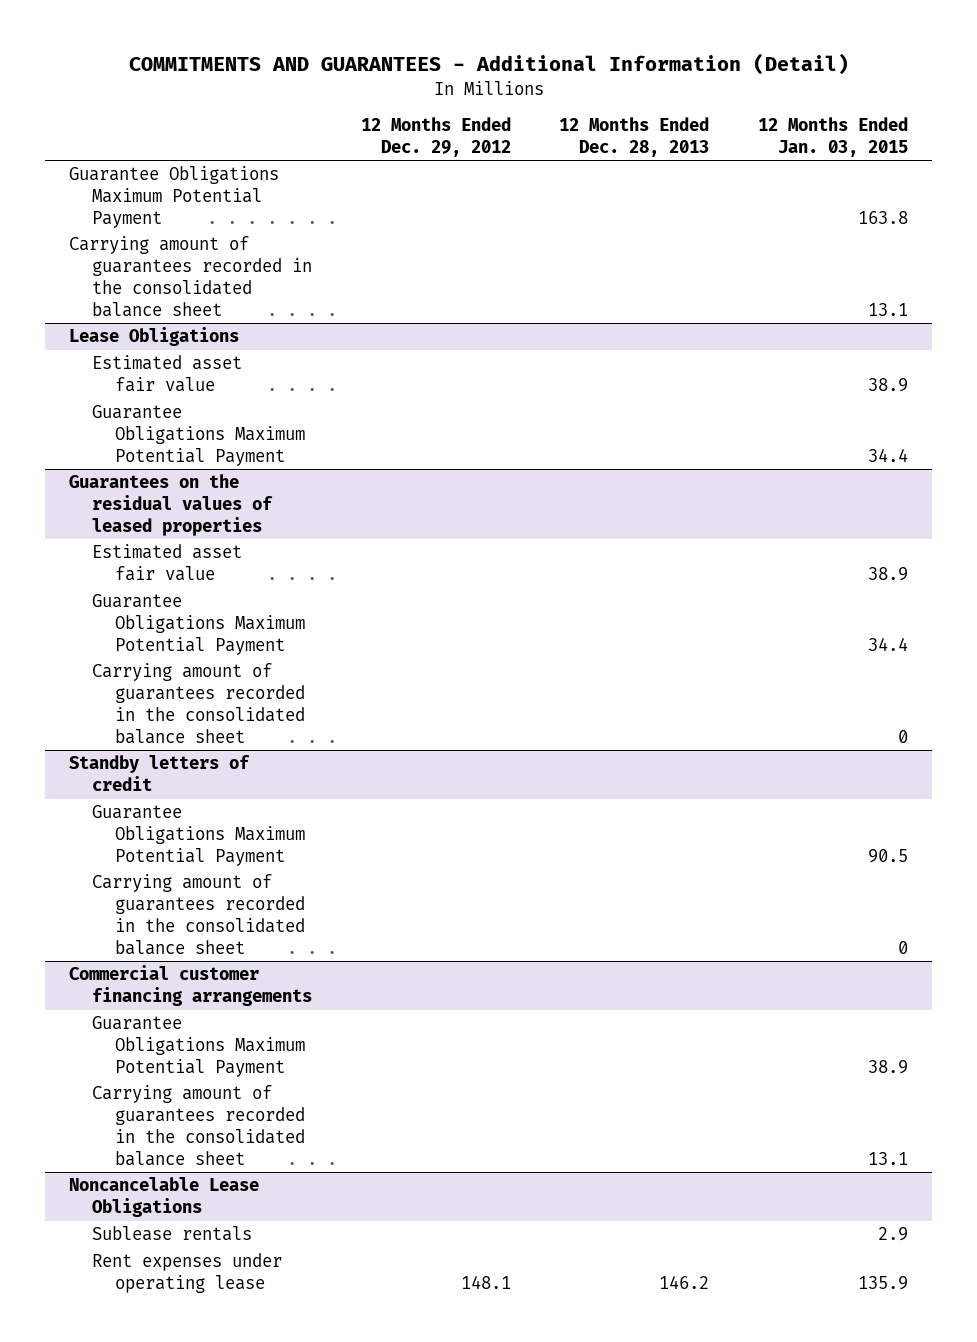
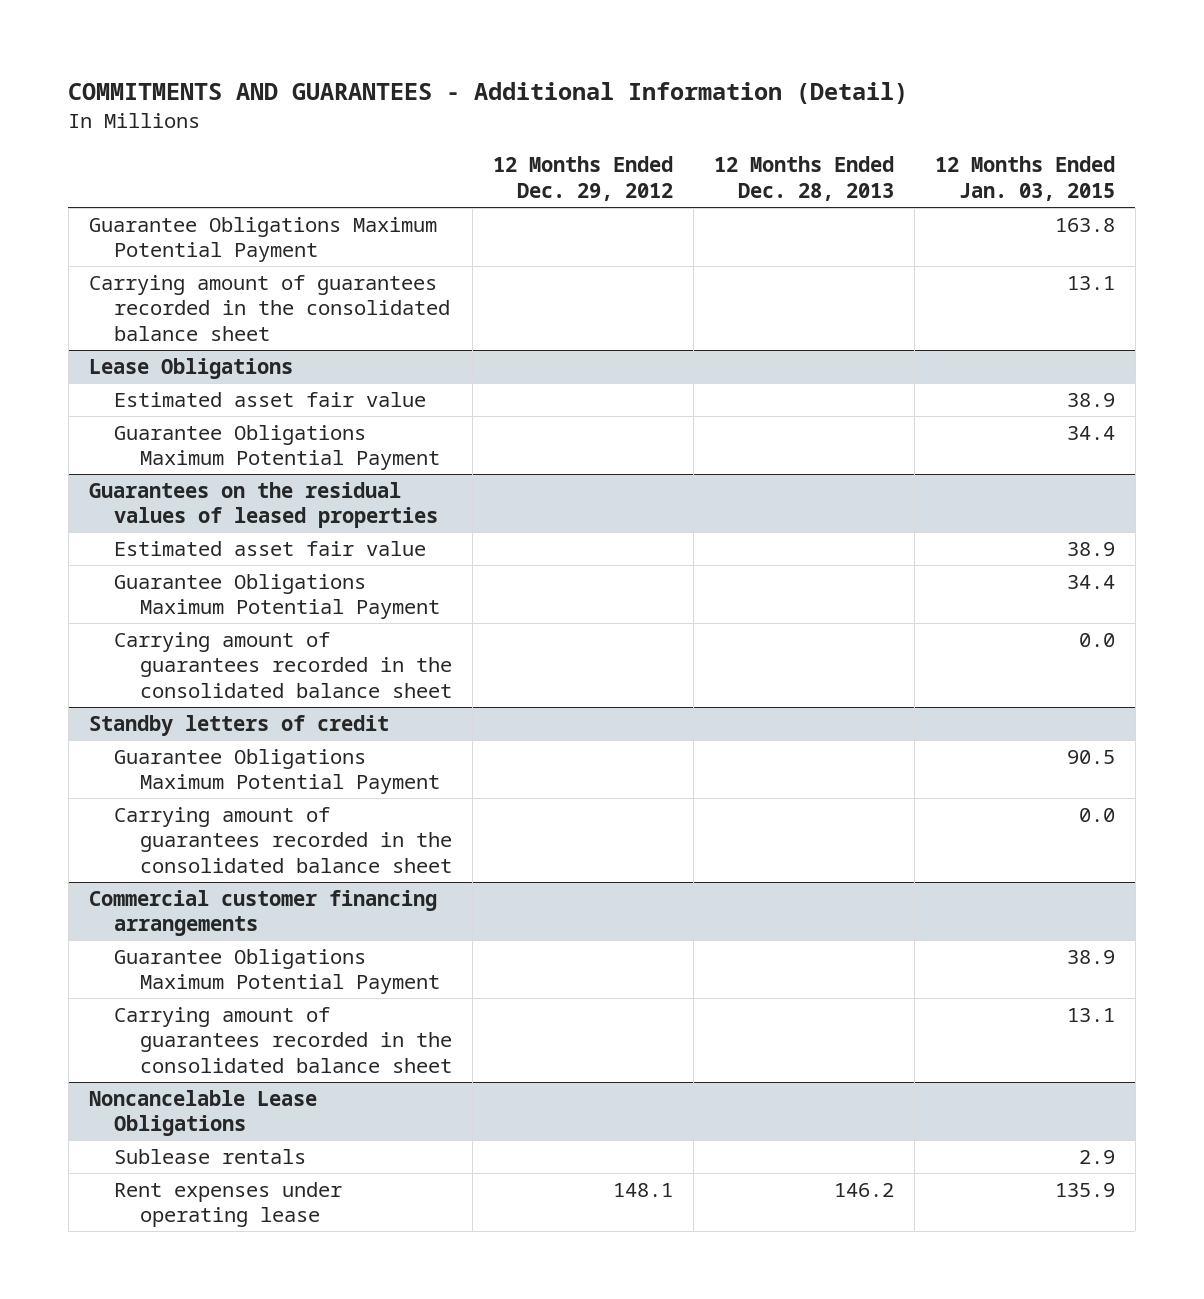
@ Guarantees on the residual values of leased properties
- Carrying amount of guarantees recorded in the consolidated balance sheet | | | 0
+ Carrying amount of guarantees recorded in the consolidated balance sheet | | | 0.0
@ Standby letters of credit
- Carrying amount of guarantees recorded in the consolidated balance sheet | | | 0
+ Carrying amount of guarantees recorded in the consolidated balance sheet | | | 0.0

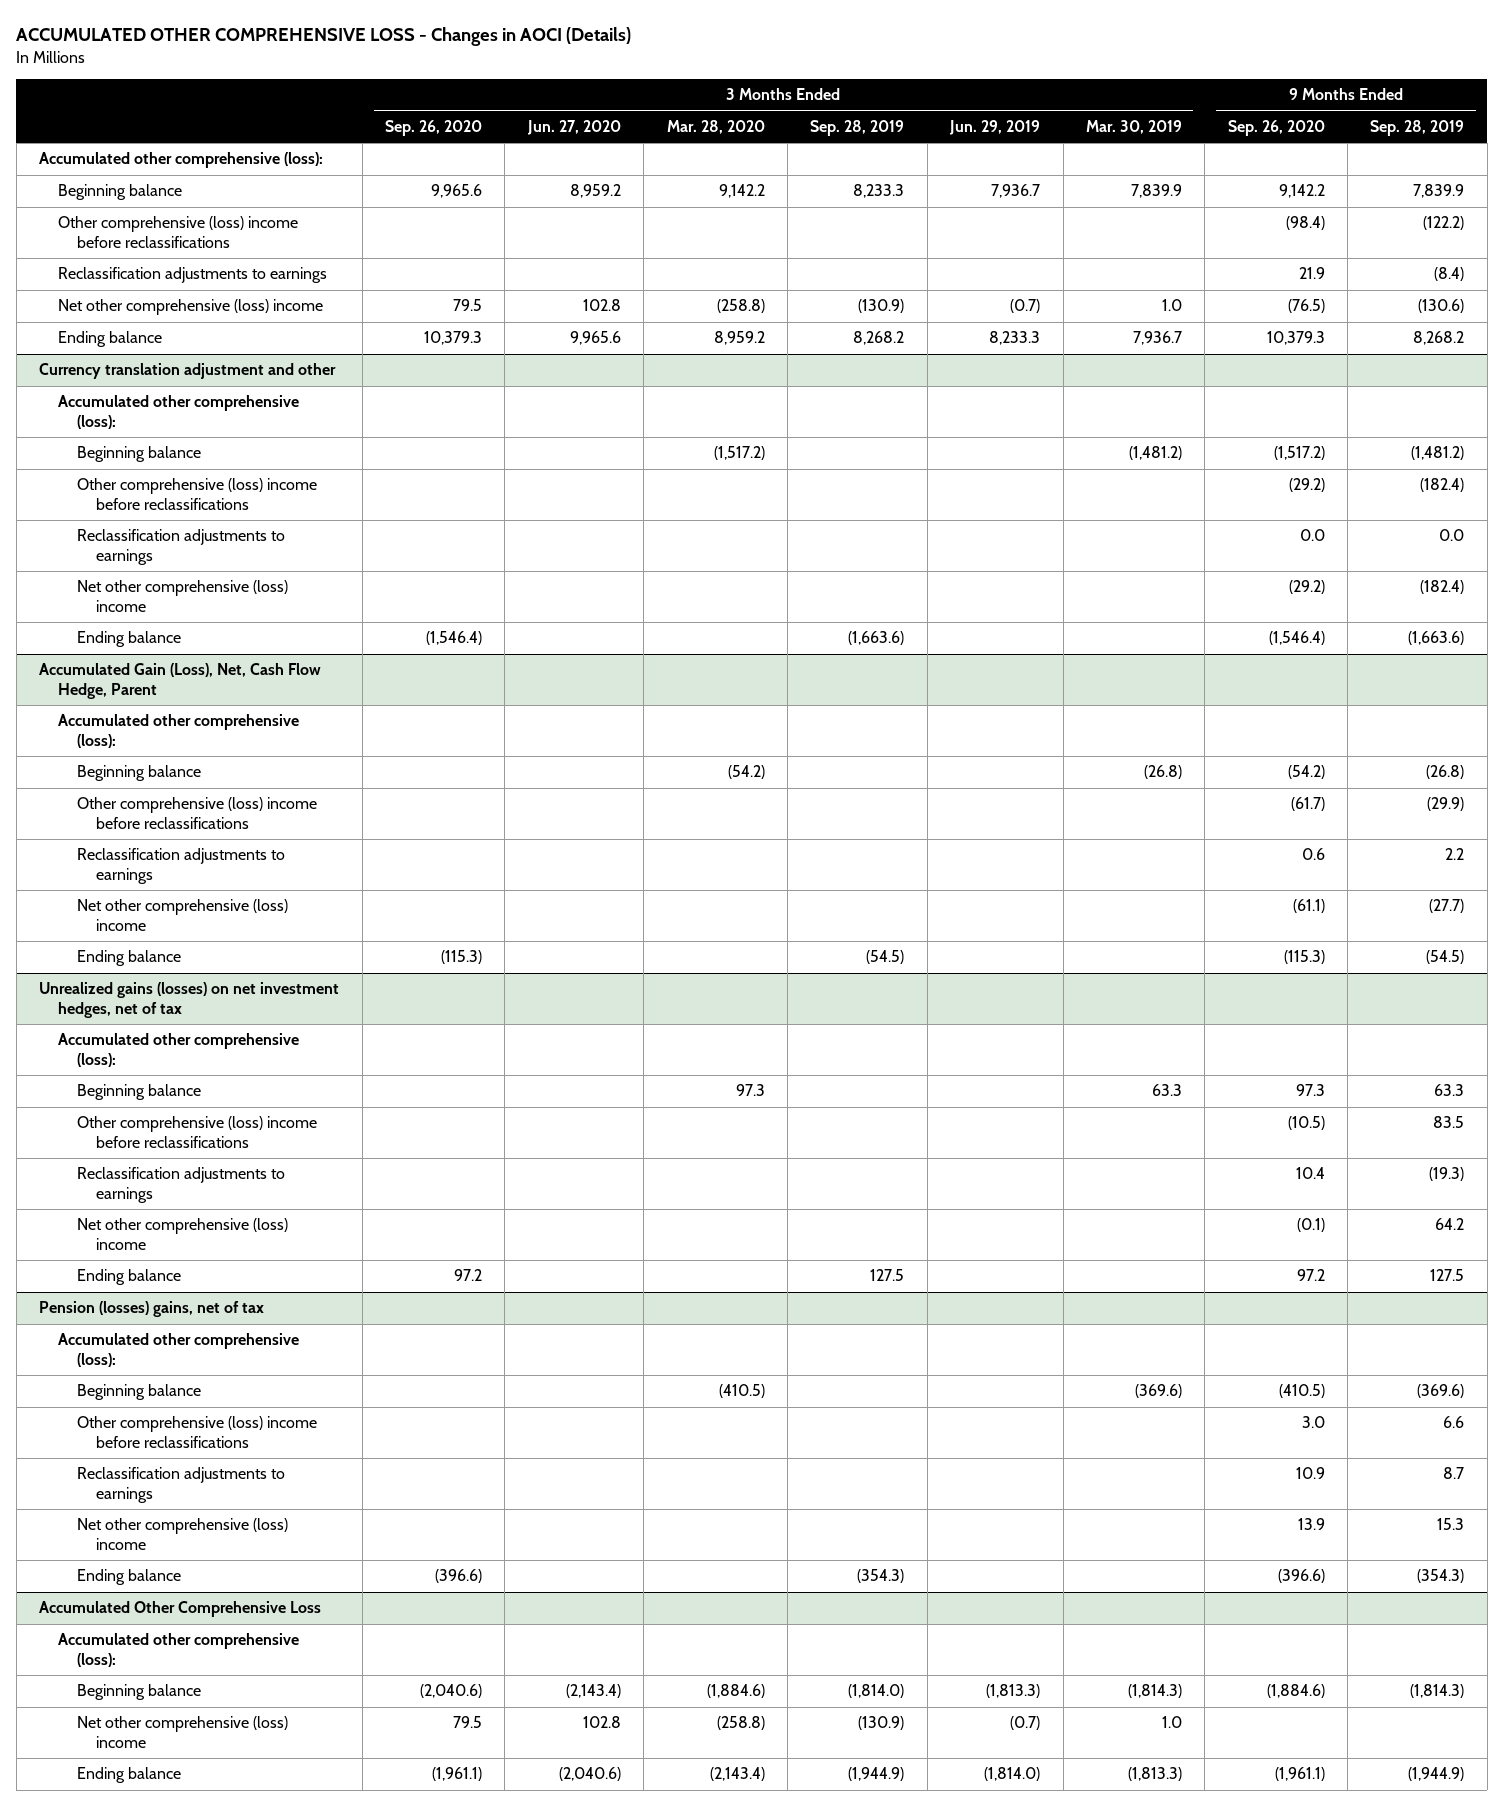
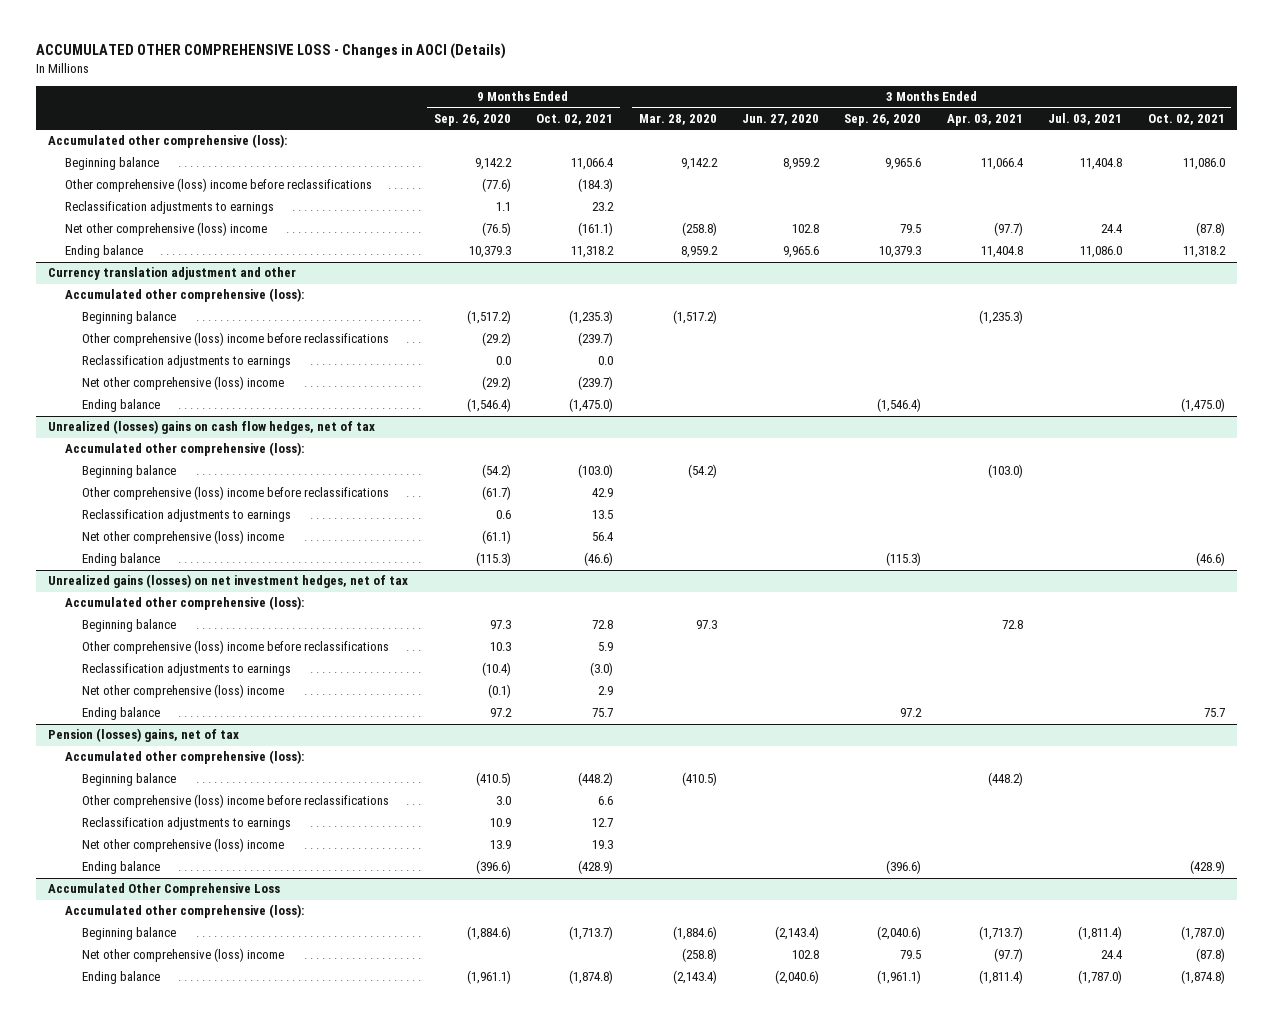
- | 3 Months Ended Sep. 26, 2020 | 3 Months Ended Jun. 27, 2020 | 3 Months Ended Mar. 28, 2020 | 3 Months Ended Sep. 28, 2019 | 3 Months Ended Jun. 29, 2019 | 3 Months Ended Mar. 30, 2019 | 9 Months Ended Sep. 26, 2020 | 9 Months Ended Sep. 28, 2019
+ | 9 Months Ended Sep. 26, 2020 | 9 Months Ended Oct. 02, 2021 | 3 Months Ended Mar. 28, 2020 | 3 Months Ended Jun. 27, 2020 | 3 Months Ended Sep. 26, 2020 | 3 Months Ended Apr. 03, 2021 | 3 Months Ended Jul. 03, 2021 | 3 Months Ended Oct. 02, 2021
- Other comprehensive (loss) income before reclassifications | | | | | | | (98.4) | (122.2)
- Reclassification adjustments to earnings | | | | | | | 21.9 | (8.4)
+ Other comprehensive (loss) income before reclassifications | (77.6) | (184.3) | | | | | |
+ Reclassification adjustments to earnings | 1.1 | 23.2 | | | | | |
- Accumulated Gain (Loss), Net, Cash Flow Hedge, Parent
+ Unrealized (losses) gains on cash flow hedges, net of tax
@ Unrealized gains (losses) on net investment hedges, net of tax
- Other comprehensive (loss) income before reclassifications | | | | | | | (10.5) | 83.5
- Reclassification adjustments to earnings | | | | | | | 10.4 | (19.3)
+ Other comprehensive (loss) income before reclassifications | 10.3 | 5.9 | | | | | |
+ Reclassification adjustments to earnings | (10.4) | (3.0) | | | | | |

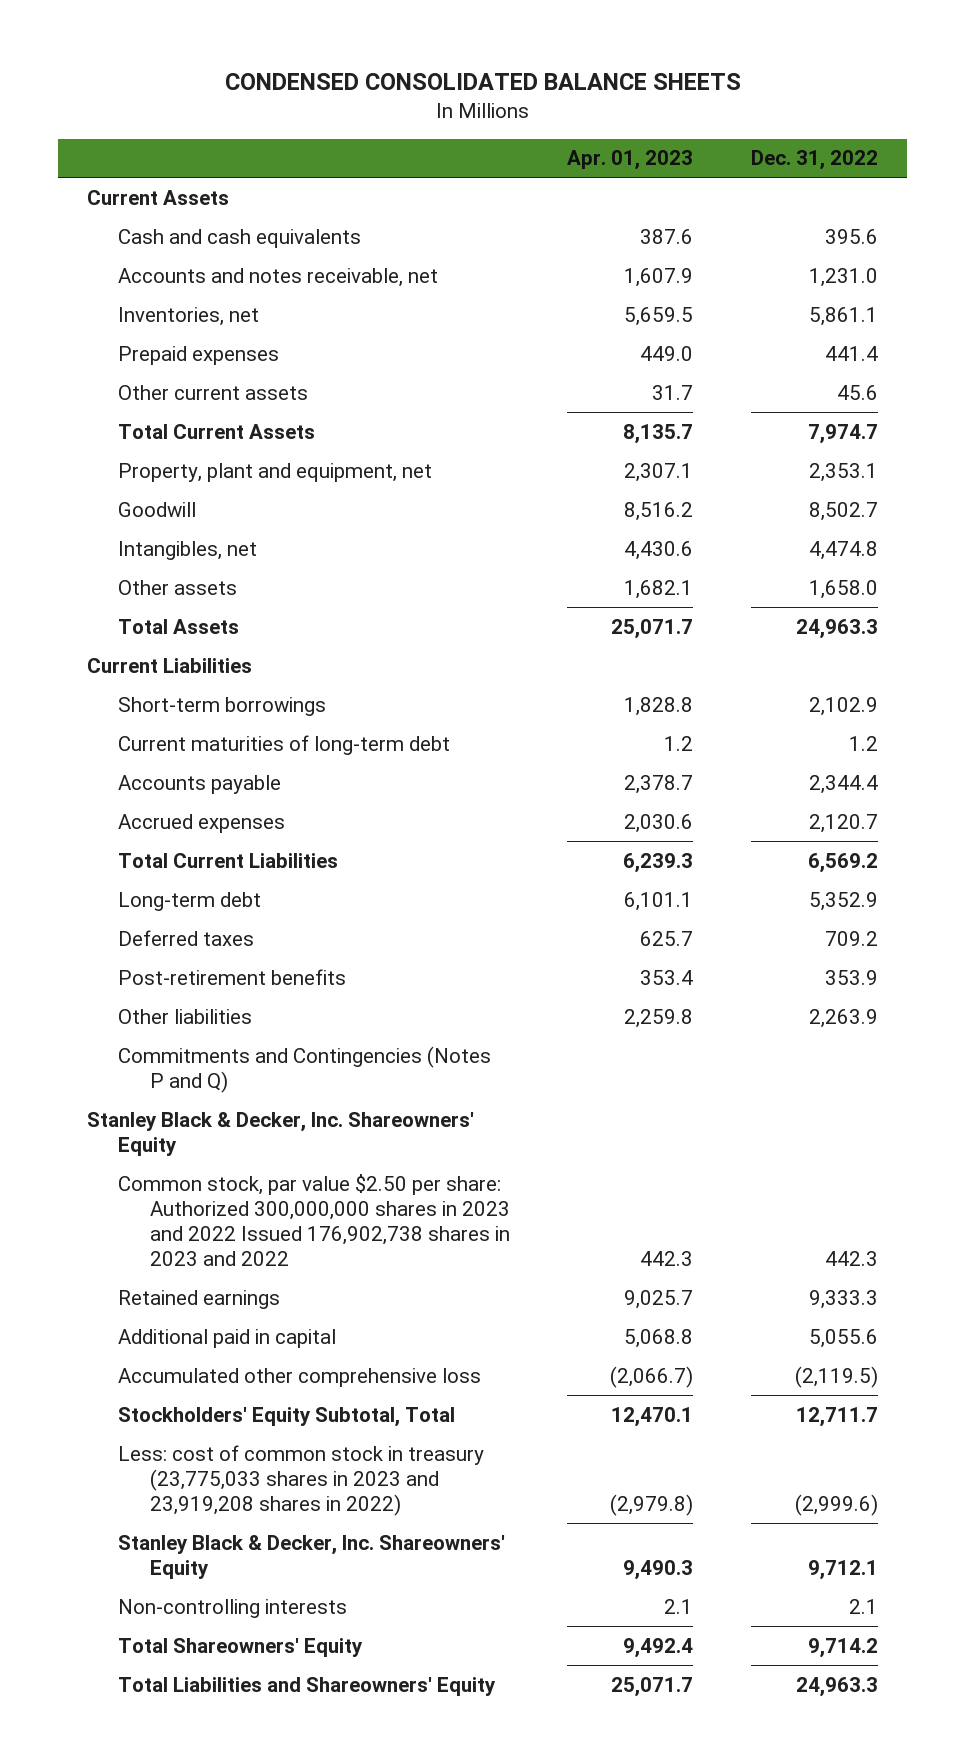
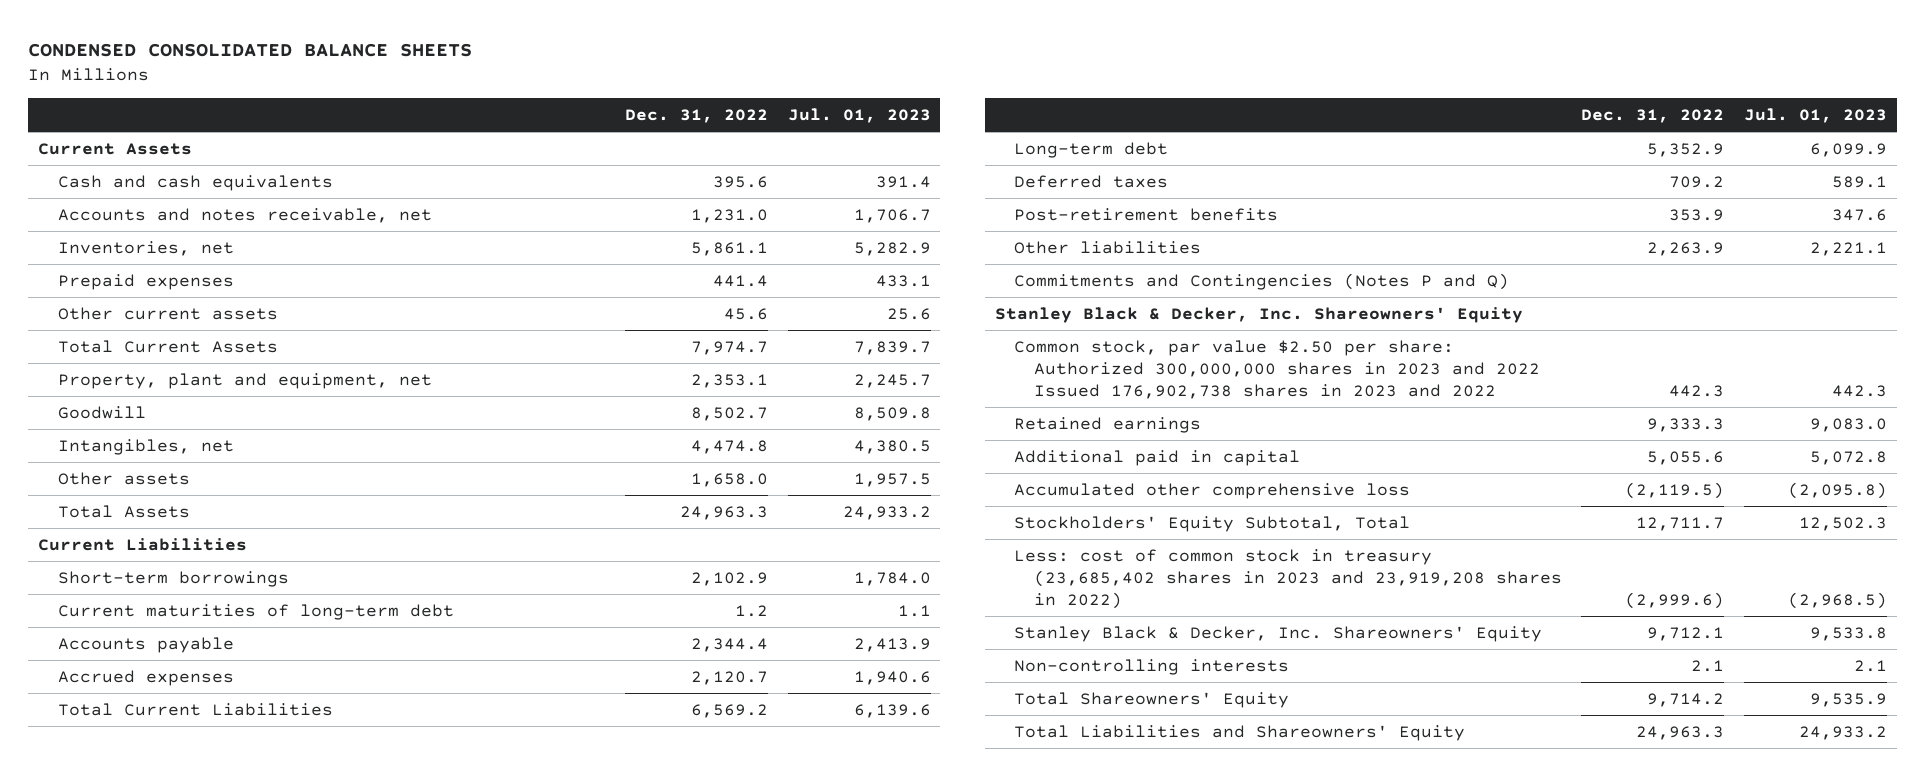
- | Apr. 01, 2023 | Dec. 31, 2022
+ | Dec. 31, 2022 | Jul. 01, 2023
- Less: cost of common stock in treasury (23,775,033 shares in 2023 and 23,919,208 shares in 2022) | (2,979.8) | (2,999.6)
+ Less: cost of common stock in treasury (23,685,402 shares in 2023 and 23,919,208 shares in 2022) | (2,999.6) | (2,968.5)

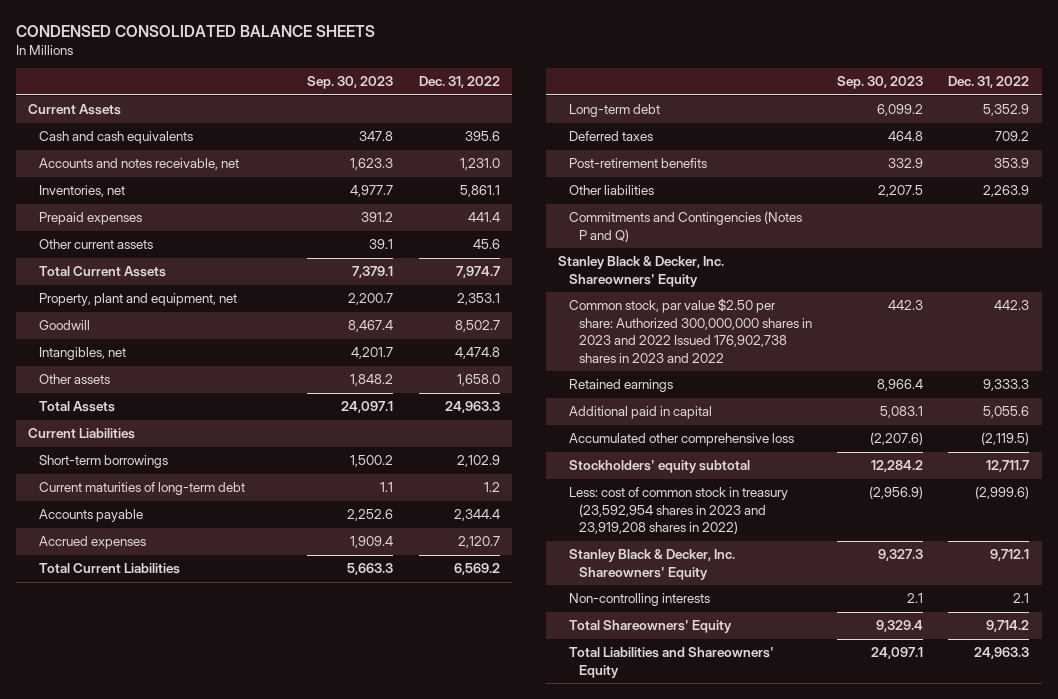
- | Dec. 31, 2022 | Jul. 01, 2023
+ | Sep. 30, 2023 | Dec. 31, 2022
- Stockholders' Equity Subtotal, Total | 12,711.7 | 12,502.3
- Less: cost of common stock in treasury (23,685,402 shares in 2023 and 23,919,208 shares in 2022) | (2,999.6) | (2,968.5)
+ Stockholders' equity subtotal | 12,284.2 | 12,711.7
+ Less: cost of common stock in treasury (23,592,954 shares in 2023 and 23,919,208 shares in 2022) | (2,956.9) | (2,999.6)

